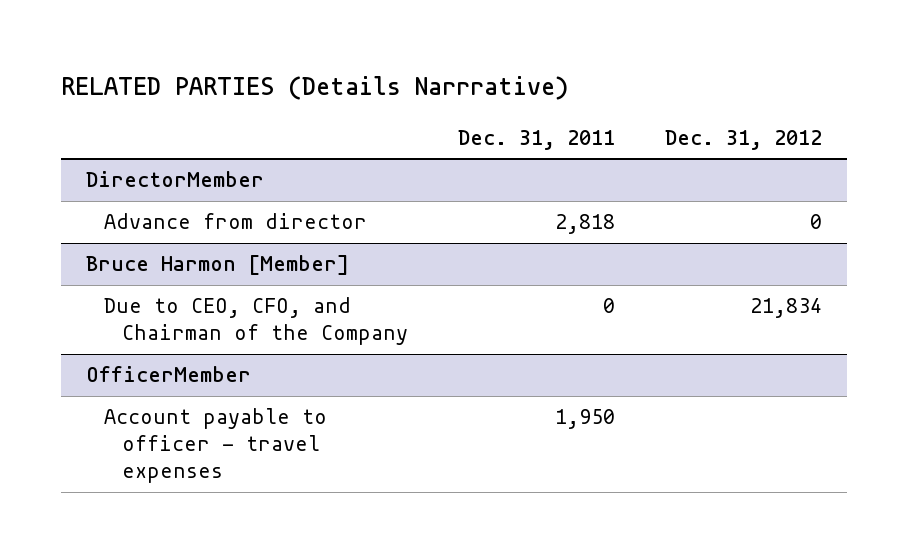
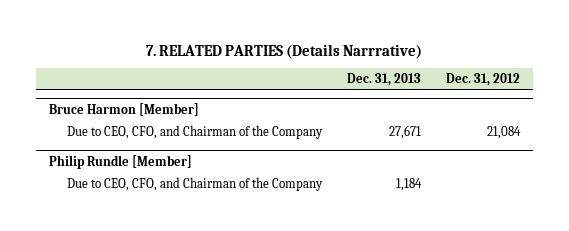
- RELATED PARTIES (Details Narrrative)
+ 7. RELATED PARTIES (Details Narrrative)
- | Dec. 31, 2011 | Dec. 31, 2012
+ | Dec. 31, 2013 | Dec. 31, 2012
- DirectorMember
- Advance from director | 2,818 | 0
@ Bruce Harmon [Member]
- Due to CEO, CFO, and Chairman of the Company | 0 | 21,834
- OfficerMember
- Account payable to officer - travel expenses | 1,950 |
@ Bruce Harmon [Member]
+ Due to CEO, CFO, and Chairman of the Company | 27,671 | 21,084
+ Philip Rundle [Member]
+ Due to CEO, CFO, and Chairman of the Company | 1,184 |

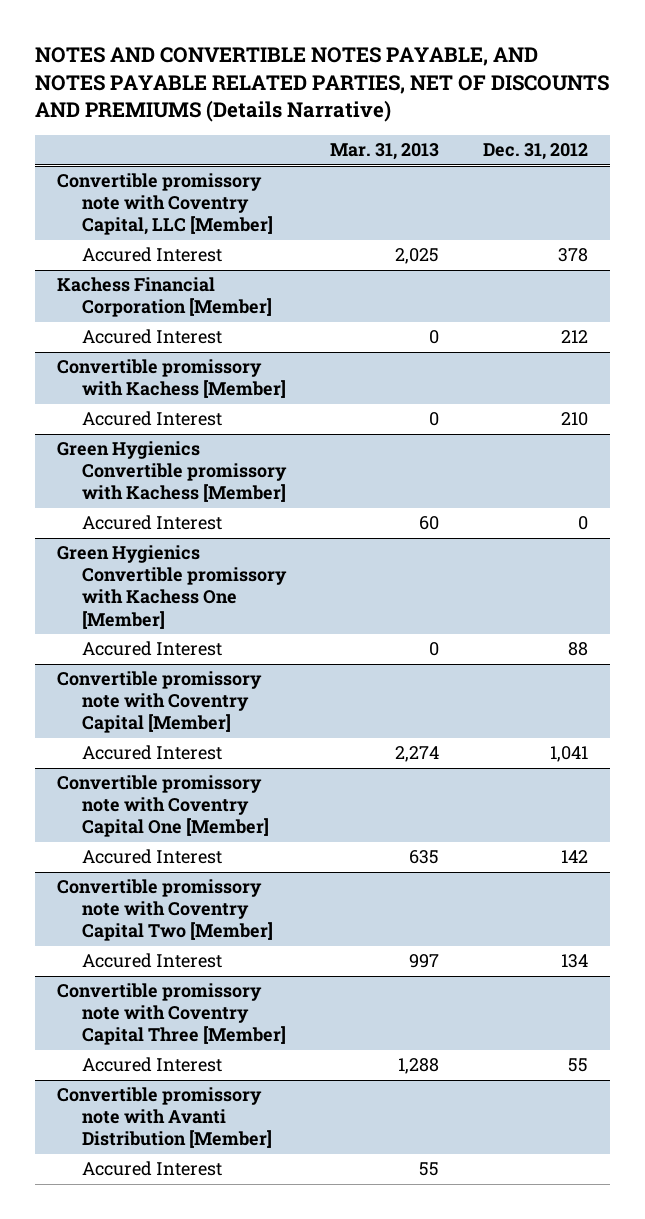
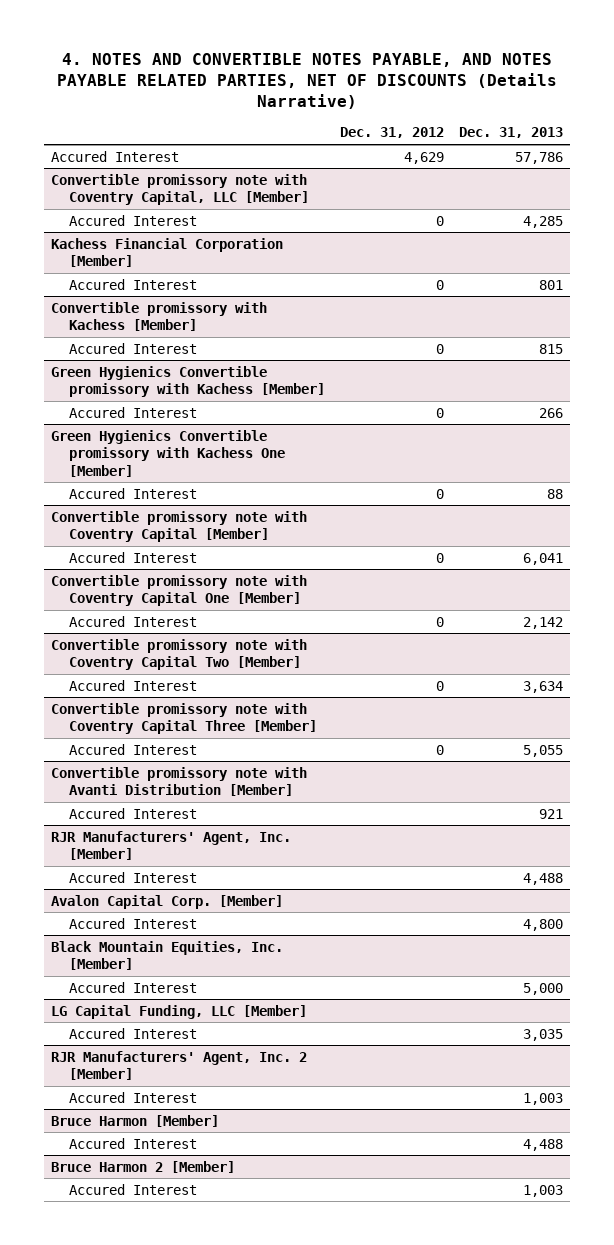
- NOTES AND CONVERTIBLE NOTES PAYABLE, AND NOTES PAYABLE RELATED PARTIES, NET OF DISCOUNTS AND PREMIUMS (Details Narrative)
+ 4. NOTES AND CONVERTIBLE NOTES PAYABLE, AND NOTES PAYABLE RELATED PARTIES, NET OF DISCOUNTS (Details Narrative)
- | Mar. 31, 2013 | Dec. 31, 2012
+ | Dec. 31, 2012 | Dec. 31, 2013
+ Accured Interest | 4,629 | 57,786
@ Convertible promissory note with Coventry Capital, LLC [Member]
- Accured Interest | 2,025 | 378
+ Accured Interest | 0 | 4,285
@ Kachess Financial Corporation [Member]
- Accured Interest | 0 | 212
+ Accured Interest | 0 | 801
@ Convertible promissory with Kachess [Member]
- Accured Interest | 0 | 210
+ Accured Interest | 0 | 815
@ Green Hygienics Convertible promissory with Kachess One [Member]
- Accured Interest | 0 | 88
+ Accured Interest | 0 | 88
@ Convertible promissory note with Coventry Capital [Member]
- Accured Interest | 2,274 | 1,041
+ Accured Interest | 0 | 6,041
@ Convertible promissory note with Coventry Capital One [Member]
- Accured Interest | 635 | 142
+ Accured Interest | 0 | 2,142
@ Convertible promissory note with Coventry Capital Two [Member]
- Accured Interest | 997 | 134
+ Accured Interest | 0 | 3,634
@ Convertible promissory note with Coventry Capital Three [Member]
- Accured Interest | 1,288 | 55
+ Accured Interest | 0 | 5,055
+ RJR Manufacturers' Agent, Inc. [Member]
+ Accured Interest | | 4,488
+ Avalon Capital Corp. [Member]
+ Accured Interest | | 4,800
+ Black Mountain Equities, Inc. [Member]
+ Accured Interest | | 5,000
+ LG Capital Funding, LLC [Member]
+ Accured Interest | | 3,035
+ RJR Manufacturers' Agent, Inc. 2 [Member]
+ Accured Interest | | 1,003
+ Bruce Harmon [Member]
+ Accured Interest | | 4,488
+ Bruce Harmon 2 [Member]
+ Accured Interest | | 1,003

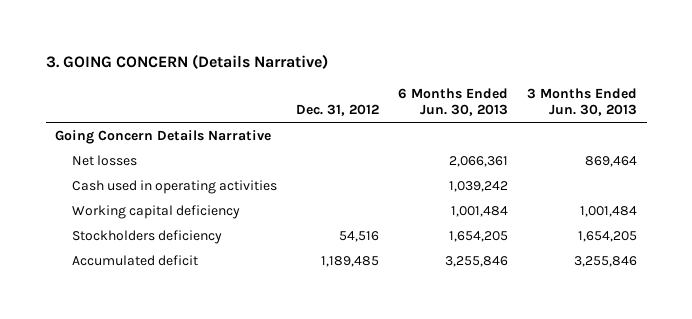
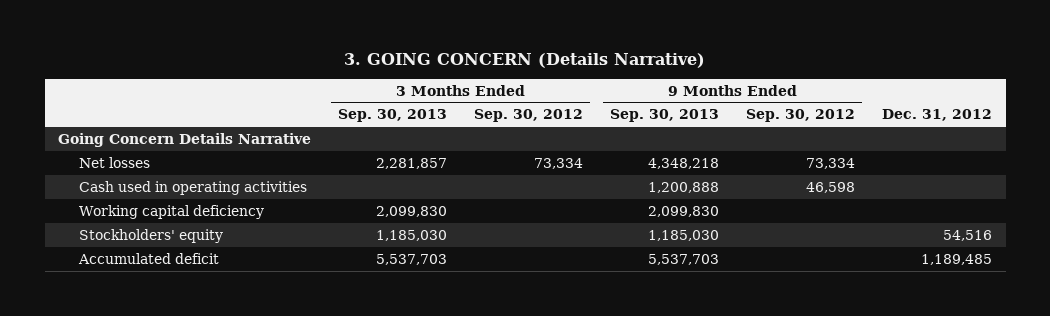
- | Dec. 31, 2012 | 6 Months Ended Jun. 30, 2013 | 3 Months Ended Jun. 30, 2013
+ | 3 Months Ended Sep. 30, 2013 | 3 Months Ended Sep. 30, 2012 | 9 Months Ended Sep. 30, 2013 | 9 Months Ended Sep. 30, 2012 | Dec. 31, 2012
- Stockholders deficiency | 54,516 | 1,654,205 | 1,654,205
+ Stockholders' equity | 1,185,030 | | 1,185,030 | | 54,516

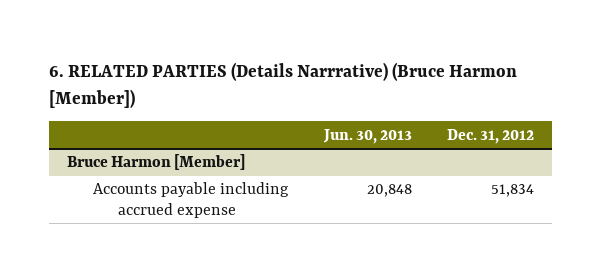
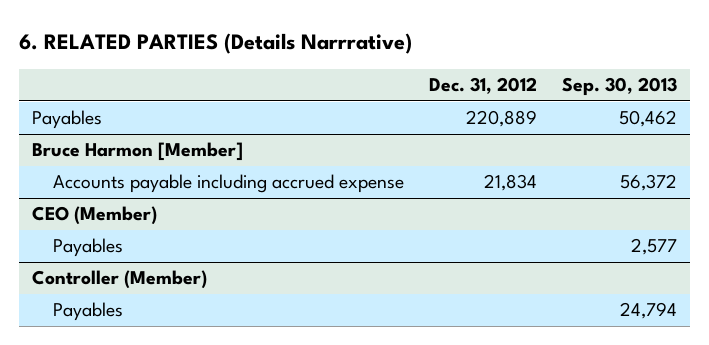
- 6. RELATED PARTIES (Details Narrrative) (Bruce Harmon [Member])
+ 6. RELATED PARTIES (Details Narrrative)
- | Jun. 30, 2013 | Dec. 31, 2012
+ | Dec. 31, 2012 | Sep. 30, 2013
+ Payables | 220,889 | 50,462
@ Bruce Harmon [Member]
- Accounts payable including accrued expense | 20,848 | 51,834
+ Accounts payable including accrued expense | 21,834 | 56,372
+ CEO (Member)
+ Payables | | 2,577
+ Controller (Member)
+ Payables | | 24,794

